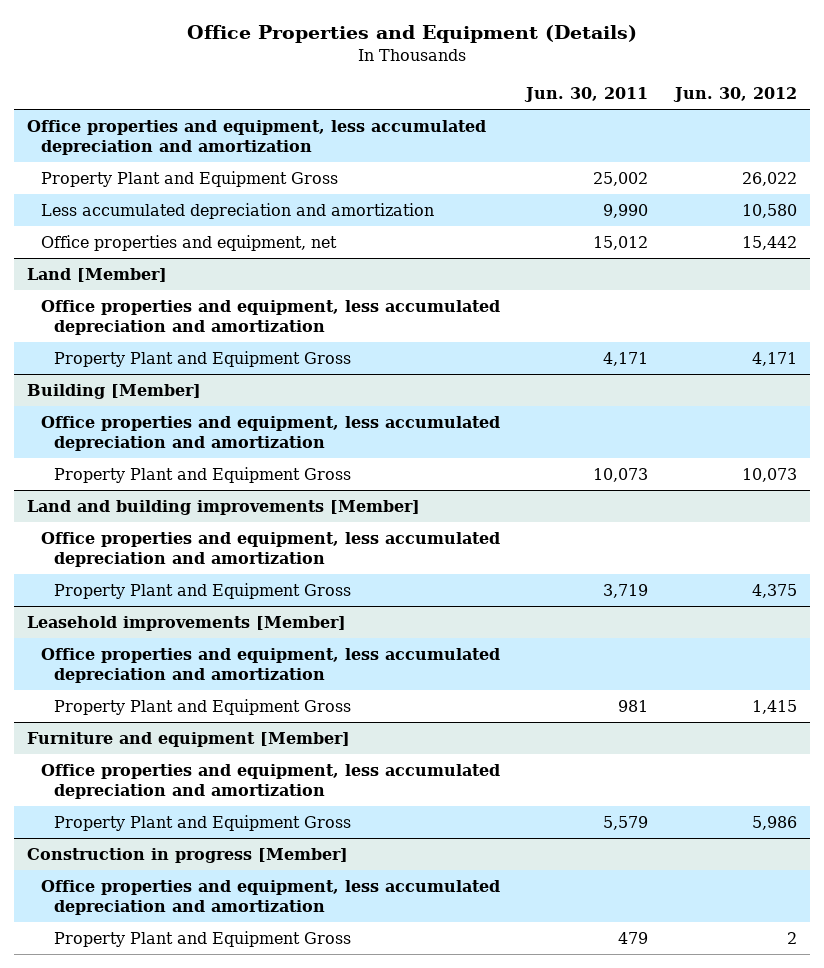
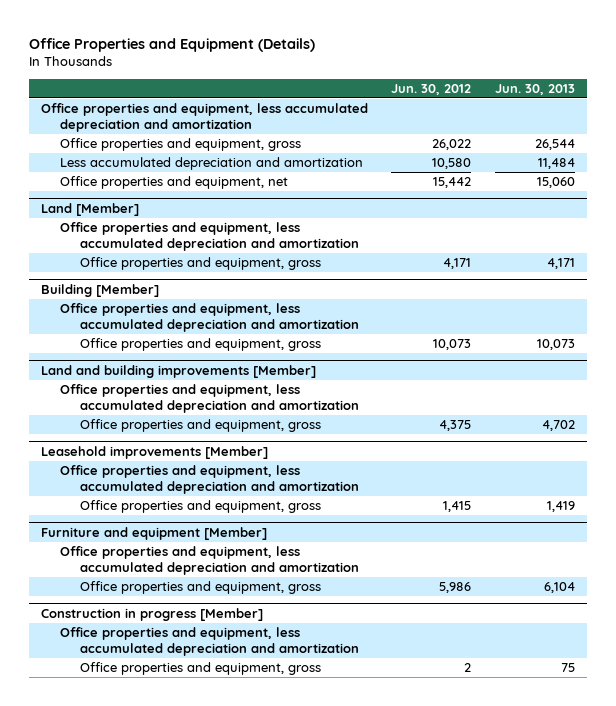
- | Jun. 30, 2011 | Jun. 30, 2012
+ | Jun. 30, 2012 | Jun. 30, 2013
- Property Plant and Equipment Gross | 25,002 | 26,022
+ Office properties and equipment, gross | 26,022 | 26,544
@ Land [Member]
- Property Plant and Equipment Gross | 4,171 | 4,171
+ Office properties and equipment, gross | 4,171 | 4,171
@ Building [Member]
- Property Plant and Equipment Gross | 10,073 | 10,073
+ Office properties and equipment, gross | 10,073 | 10,073
@ Land and building improvements [Member]
- Property Plant and Equipment Gross | 3,719 | 4,375
+ Office properties and equipment, gross | 4,375 | 4,702
@ Leasehold improvements [Member]
- Property Plant and Equipment Gross | 981 | 1,415
+ Office properties and equipment, gross | 1,415 | 1,419
@ Furniture and equipment [Member]
- Property Plant and Equipment Gross | 5,579 | 5,986
+ Office properties and equipment, gross | 5,986 | 6,104
@ Construction in progress [Member]
- Property Plant and Equipment Gross | 479 | 2
+ Office properties and equipment, gross | 2 | 75

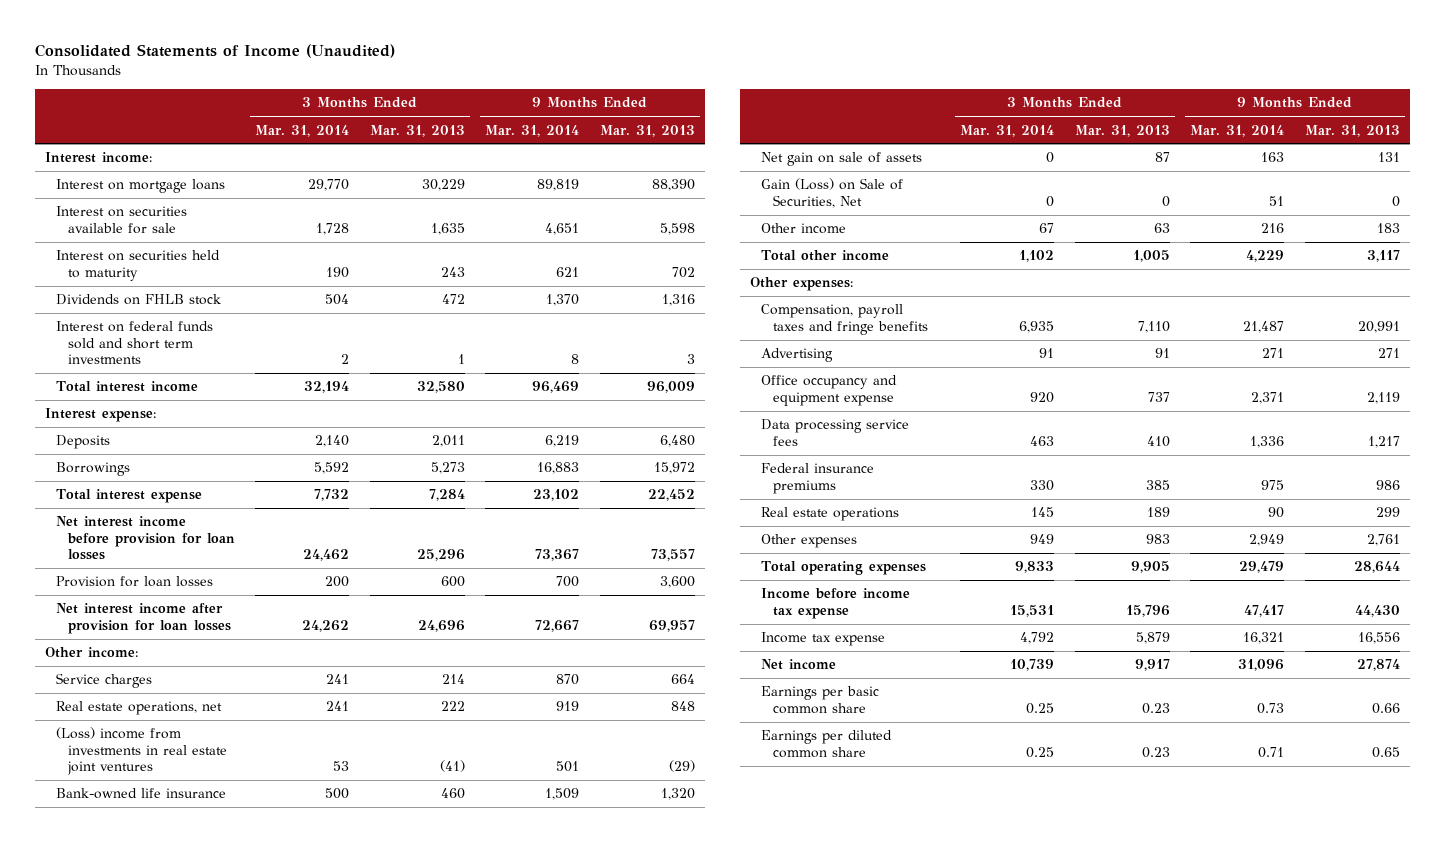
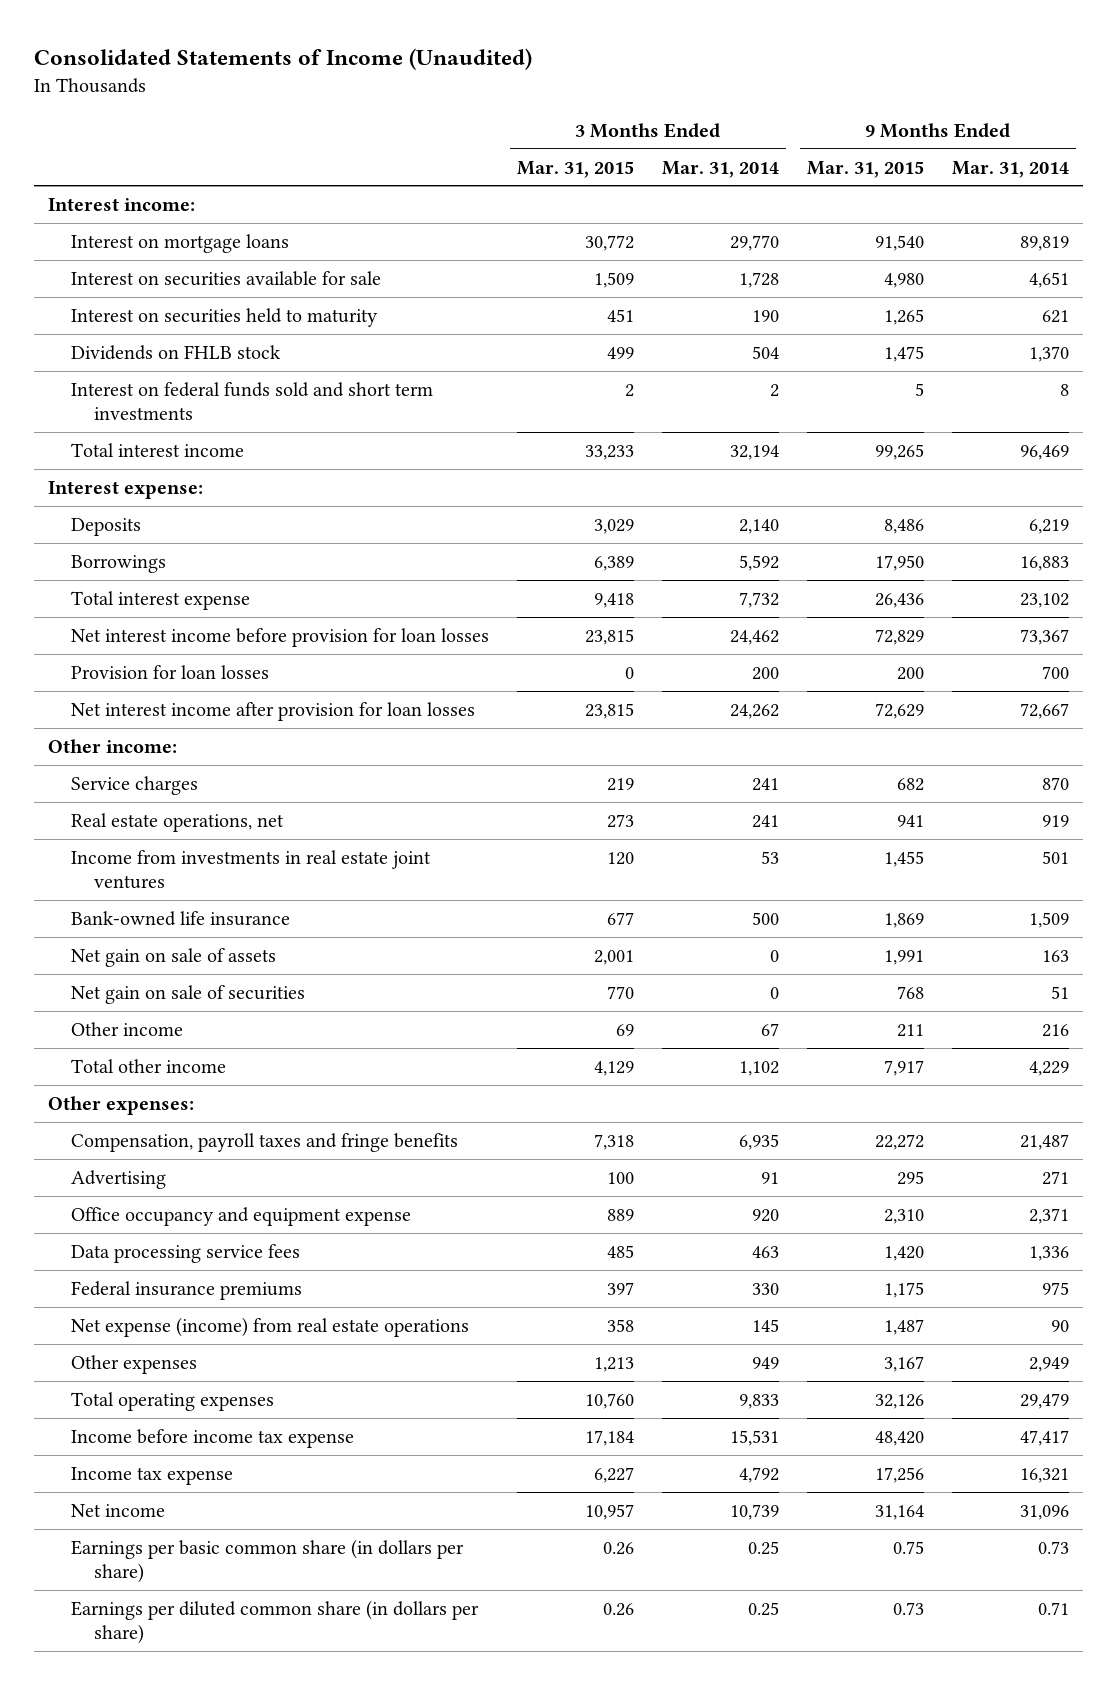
- | 3 Months Ended Mar. 31, 2014 | 3 Months Ended Mar. 31, 2013 | 9 Months Ended Mar. 31, 2014 | 9 Months Ended Mar. 31, 2013
+ | 3 Months Ended Mar. 31, 2015 | 3 Months Ended Mar. 31, 2014 | 9 Months Ended Mar. 31, 2015 | 9 Months Ended Mar. 31, 2014
- (Loss) income from investments in real estate joint ventures | 53 | (41) | 501 | (29)
+ Income from investments in real estate joint ventures | 120 | 53 | 1,455 | 501
- Gain (Loss) on Sale of Securities, Net | 0 | 0 | 51 | 0
+ Net gain on sale of securities | 770 | 0 | 768 | 51
- Real estate operations | 145 | 189 | 90 | 299
+ Net expense (income) from real estate operations | 358 | 145 | 1,487 | 90
- Earnings per basic common share | 0.25 | 0.23 | 0.73 | 0.66
- Earnings per diluted common share | 0.25 | 0.23 | 0.71 | 0.65
+ Earnings per basic common share (in dollars per share) | 0.26 | 0.25 | 0.75 | 0.73
+ Earnings per diluted common share (in dollars per share) | 0.26 | 0.25 | 0.73 | 0.71

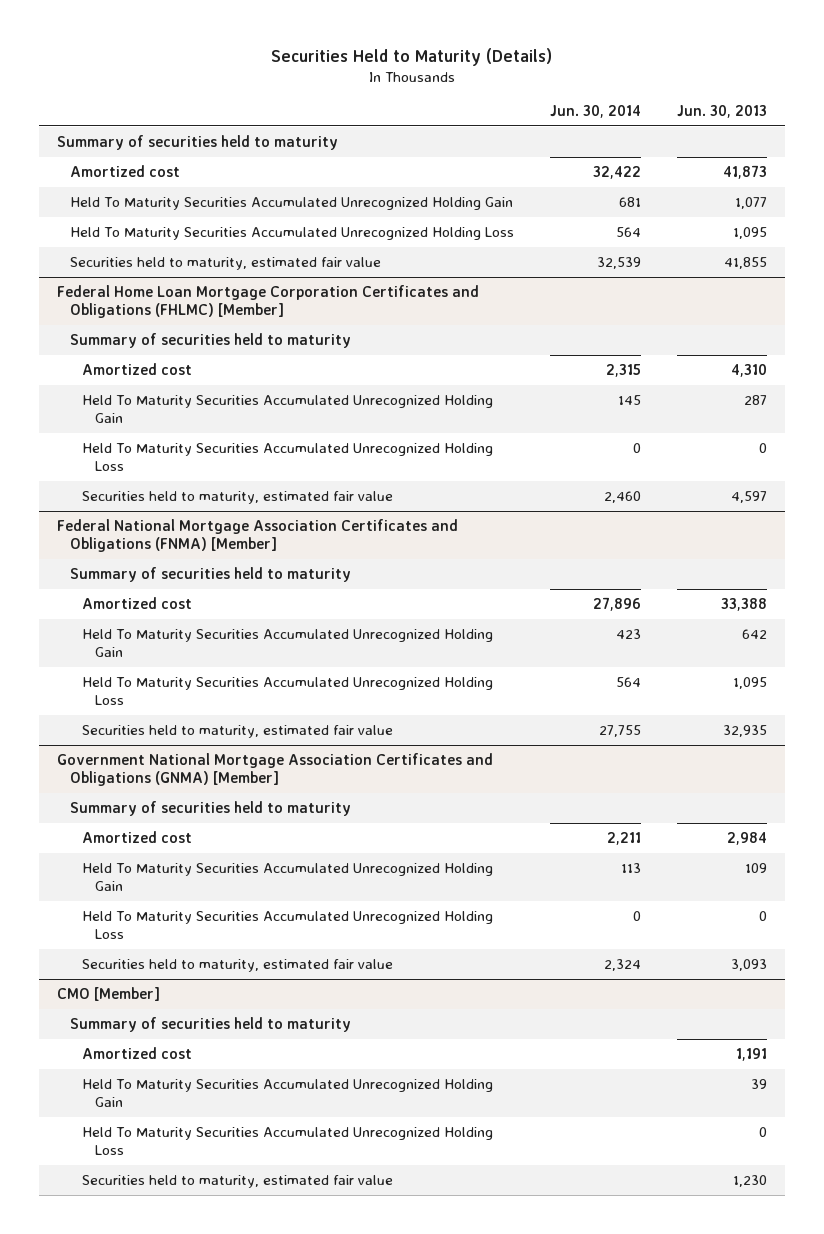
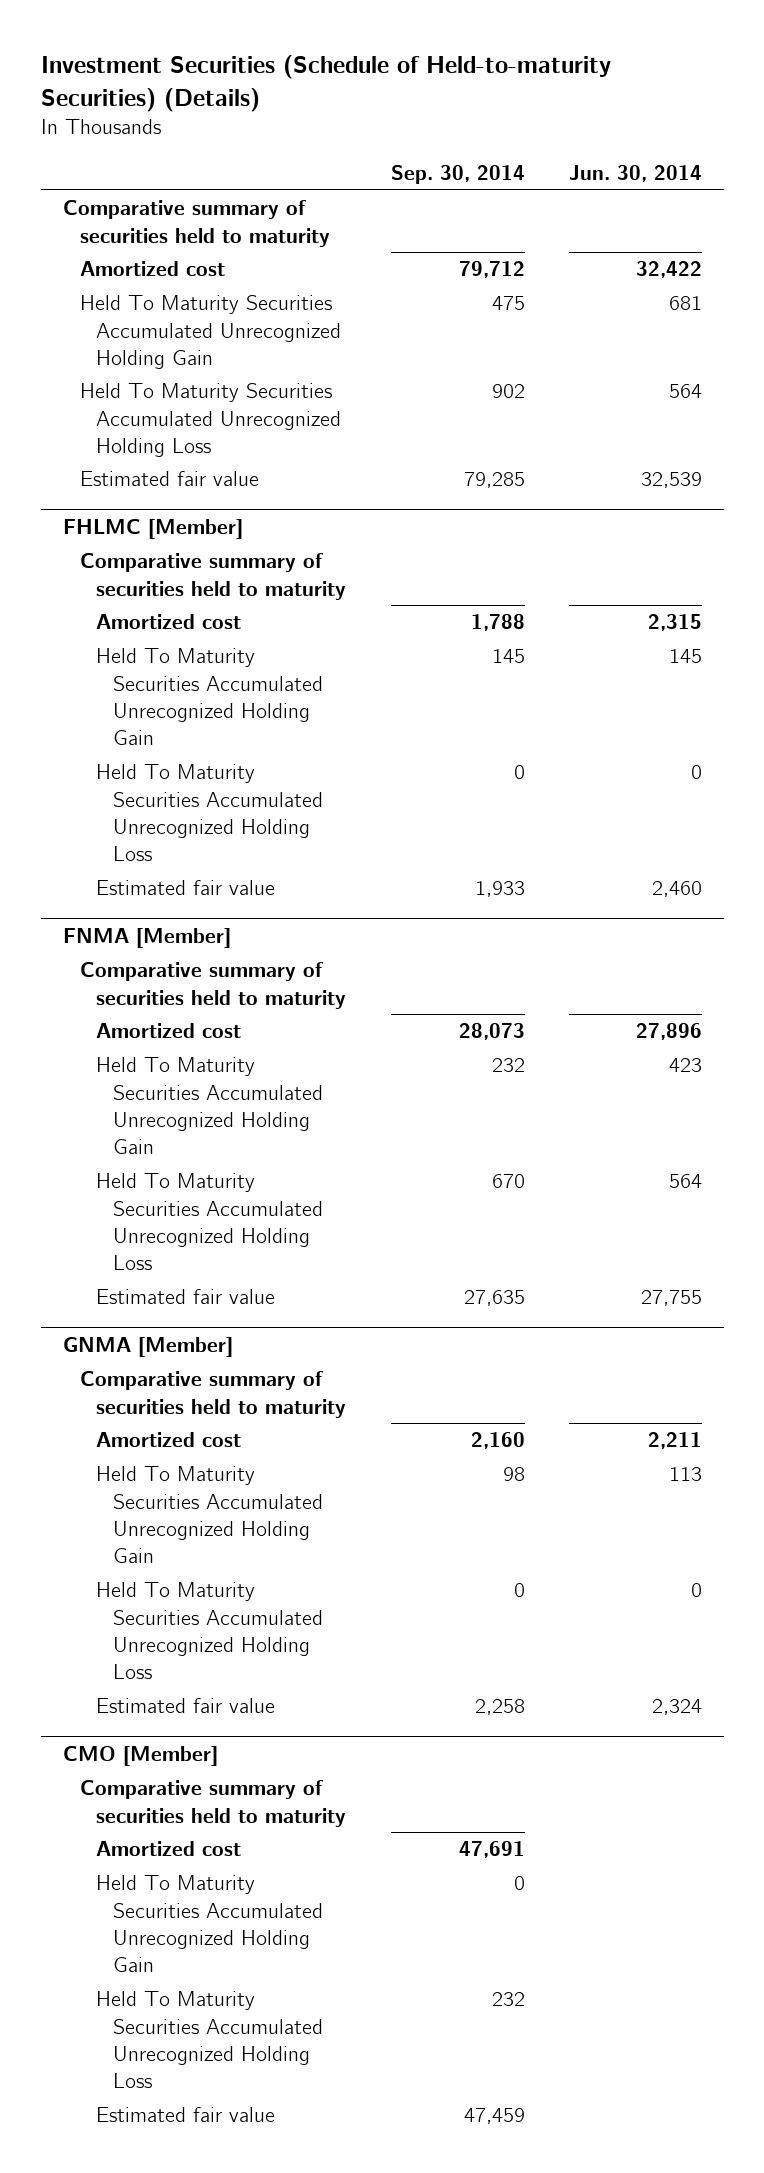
- Securities Held to Maturity (Details)
+ Investment Securities (Schedule of Held-to-maturity Securities) (Details)
- | Jun. 30, 2014 | Jun. 30, 2013
+ | Sep. 30, 2014 | Jun. 30, 2014
- Summary of securities held to maturity
+ Comparative summary of securities held to maturity
- Securities held to maturity, estimated fair value | 32,539 | 41,855
- Federal Home Loan Mortgage Corporation Certificates and Obligations (FHLMC) [Member]
- Summary of securities held to maturity
+ Estimated fair value | 79,285 | 32,539
+ FHLMC [Member]
+ Comparative summary of securities held to maturity
- Securities held to maturity, estimated fair value | 2,460 | 4,597
- Federal National Mortgage Association Certificates and Obligations (FNMA) [Member]
- Summary of securities held to maturity
+ Estimated fair value | 1,933 | 2,460
+ FNMA [Member]
+ Comparative summary of securities held to maturity
- Securities held to maturity, estimated fair value | 27,755 | 32,935
- Government National Mortgage Association Certificates and Obligations (GNMA) [Member]
- Summary of securities held to maturity
+ Estimated fair value | 27,635 | 27,755
+ GNMA [Member]
+ Comparative summary of securities held to maturity
- Securities held to maturity, estimated fair value | 2,324 | 3,093
+ Estimated fair value | 2,258 | 2,324
@ CMO [Member]
- Summary of securities held to maturity
+ Comparative summary of securities held to maturity
- Securities held to maturity, estimated fair value | | 1,230
+ Estimated fair value | 47,459 |

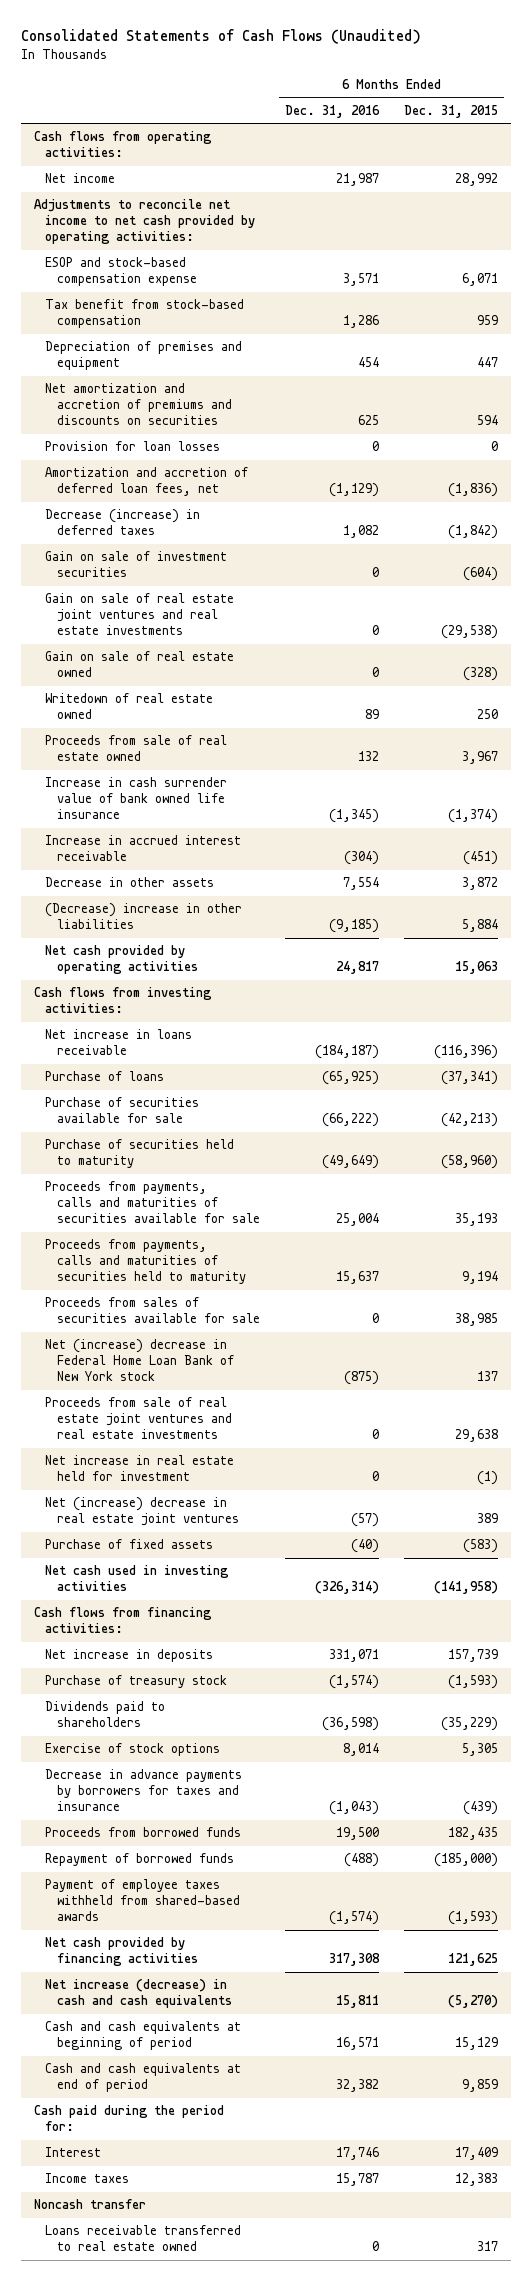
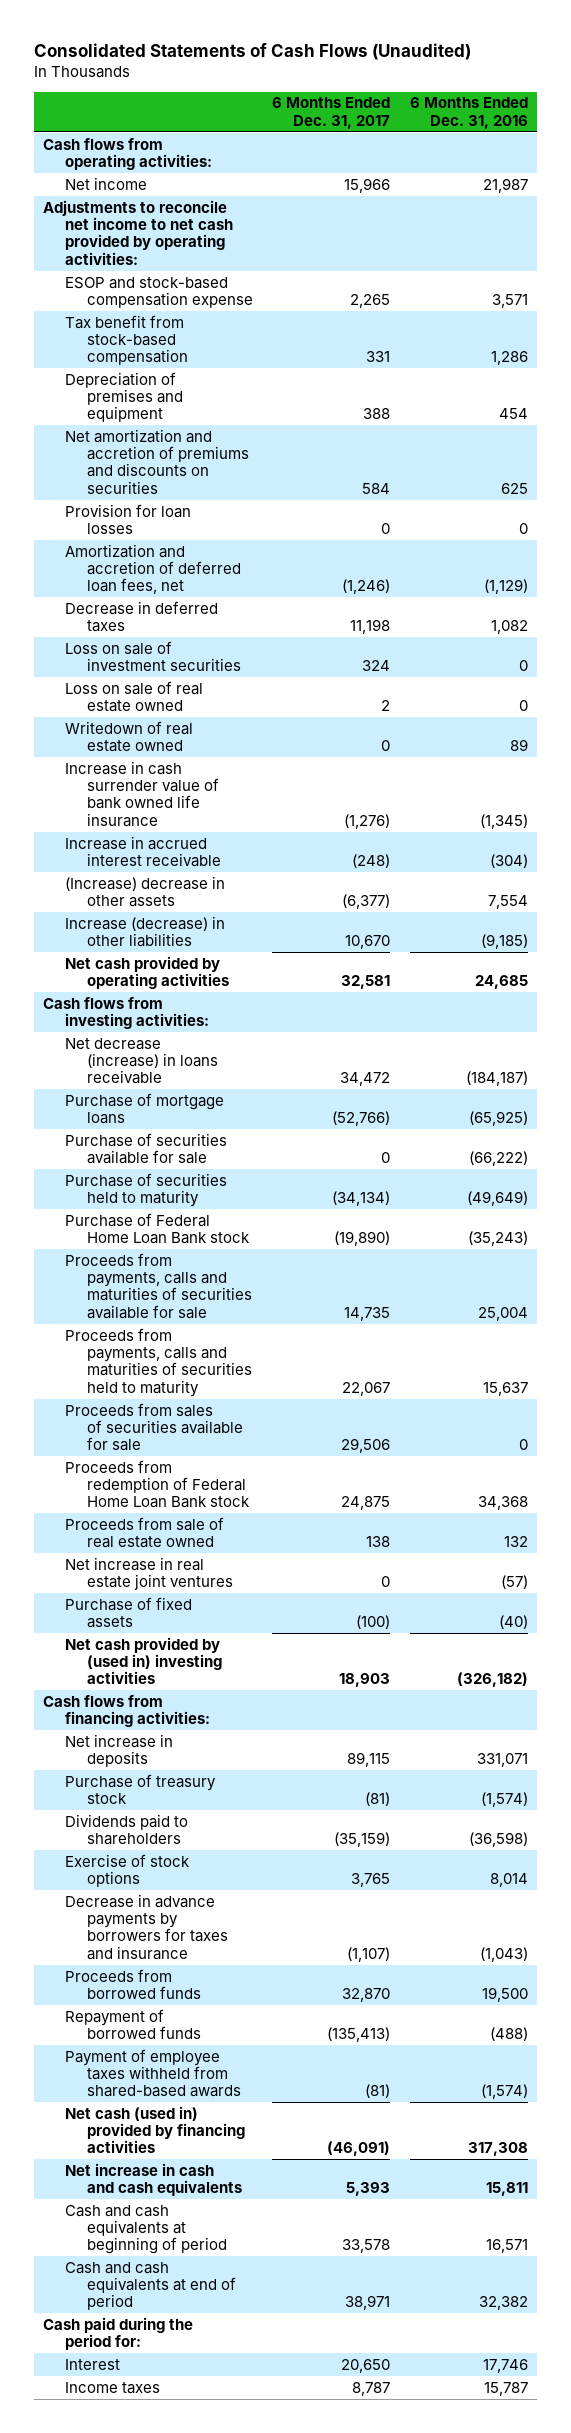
- | 6 Months Ended Dec. 31, 2016 | 6 Months Ended Dec. 31, 2015
+ | 6 Months Ended Dec. 31, 2017 | 6 Months Ended Dec. 31, 2016
- Decrease (increase) in deferred taxes | 1,082 | (1,842)
- Gain on sale of investment securities | 0 | (604)
- Gain on sale of real estate joint ventures and real estate investments | 0 | (29,538)
- Gain on sale of real estate owned | 0 | (328)
+ Decrease in deferred taxes | 11,198 | 1,082
+ Loss on sale of investment securities | 324 | 0
+ Loss on sale of real estate owned | 2 | 0
- Decrease in other assets | 7,554 | 3,872
- (Decrease) increase in other liabilities | (9,185) | 5,884
- Net cash provided by operating activities | 24,817 | 15,063
+ (Increase) decrease in other assets | (6,377) | 7,554
+ Increase (decrease) in other liabilities | 10,670 | (9,185)
+ Net cash provided by operating activities | 32,581 | 24,685
- Net increase in loans receivable | (184,187) | (116,396)
- Purchase of loans | (65,925) | (37,341)
+ Net decrease (increase) in loans receivable | 34,472 | (184,187)
+ Purchase of mortgage loans | (52,766) | (65,925)
+ Purchase of Federal Home Loan Bank stock | (19,890) | (35,243)
- Net (increase) decrease in Federal Home Loan Bank of New York stock | (875) | 137
- Proceeds from sale of real estate joint ventures and real estate investments | 0 | 29,638
- Net increase in real estate held for investment | 0 | (1)
- Net (increase) decrease in real estate joint ventures | (57) | 389
+ Proceeds from redemption of Federal Home Loan Bank stock | 24,875 | 34,368
moved down: Proceeds from sale of real estate owned | 138 | 132
+ Net increase in real estate joint ventures | 0 | (57)
- Net cash used in investing activities | (326,314) | (141,958)
+ Net cash provided by (used in) investing activities | 18,903 | (326,182)
- Net cash provided by financing activities | 317,308 | 121,625
- Net increase (decrease) in cash and cash equivalents | 15,811 | (5,270)
+ Net cash (used in) provided by financing activities | (46,091) | 317,308
+ Net increase in cash and cash equivalents | 5,393 | 15,811
- Noncash transfer
- Loans receivable transferred to real estate owned | 0 | 317

